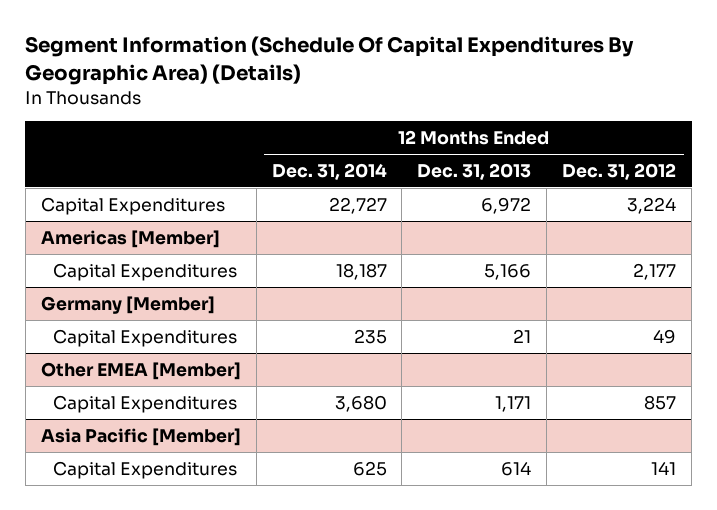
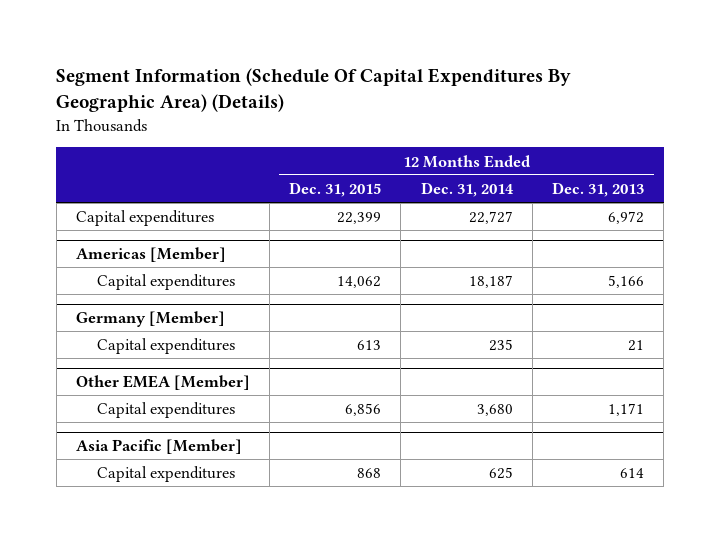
- | 12 Months Ended Dec. 31, 2014 | 12 Months Ended Dec. 31, 2013 | 12 Months Ended Dec. 31, 2012
+ | 12 Months Ended Dec. 31, 2015 | 12 Months Ended Dec. 31, 2014 | 12 Months Ended Dec. 31, 2013
- Capital Expenditures | 22,727 | 6,972 | 3,224
+ Capital expenditures | 22,399 | 22,727 | 6,972
@ Americas [Member]
- Capital Expenditures | 18,187 | 5,166 | 2,177
+ Capital expenditures | 14,062 | 18,187 | 5,166
@ Germany [Member]
- Capital Expenditures | 235 | 21 | 49
+ Capital expenditures | 613 | 235 | 21
@ Other EMEA [Member]
- Capital Expenditures | 3,680 | 1,171 | 857
+ Capital expenditures | 6,856 | 3,680 | 1,171
@ Asia Pacific [Member]
- Capital Expenditures | 625 | 614 | 141
+ Capital expenditures | 868 | 625 | 614

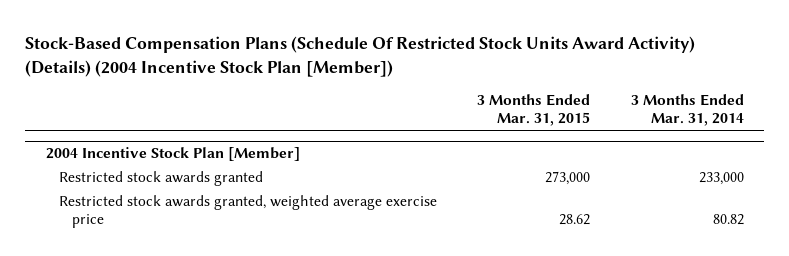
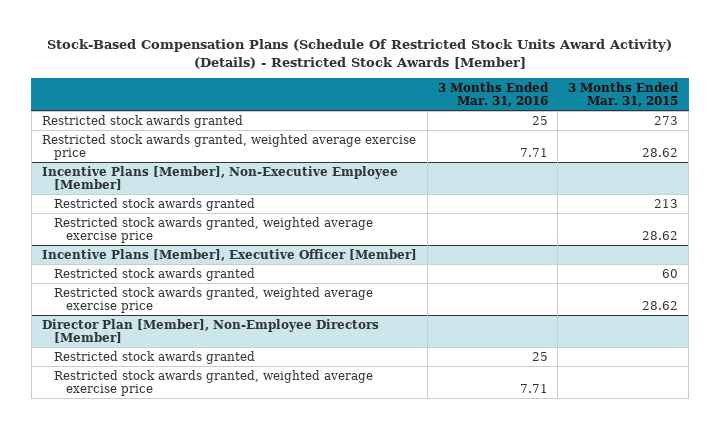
- Stock-Based Compensation Plans (Schedule Of Restricted Stock Units Award Activity) (Details) (2004 Incentive Stock Plan [Member])
+ Stock-Based Compensation Plans (Schedule Of Restricted Stock Units Award Activity) (Details) - Restricted Stock Awards [Member]
- | 3 Months Ended Mar. 31, 2015 | 3 Months Ended Mar. 31, 2014
+ | 3 Months Ended Mar. 31, 2016 | 3 Months Ended Mar. 31, 2015
- 2004 Incentive Stock Plan [Member]
- Restricted stock awards granted | 273,000 | 233,000
+ Restricted stock awards granted | 25 | 273
+ Incentive Plans [Member], Non-Executive Employee [Member]
+ Restricted stock awards granted | | 213
+ Restricted stock awards granted, weighted average exercise price | | 28.62
+ Incentive Plans [Member], Executive Officer [Member]
+ Restricted stock awards granted | | 60
+ Restricted stock awards granted, weighted average exercise price | | 28.62
+ Director Plan [Member], Non-Employee Directors [Member]
+ Restricted stock awards granted | 25 |
+ Restricted stock awards granted, weighted average exercise price | 7.71 |

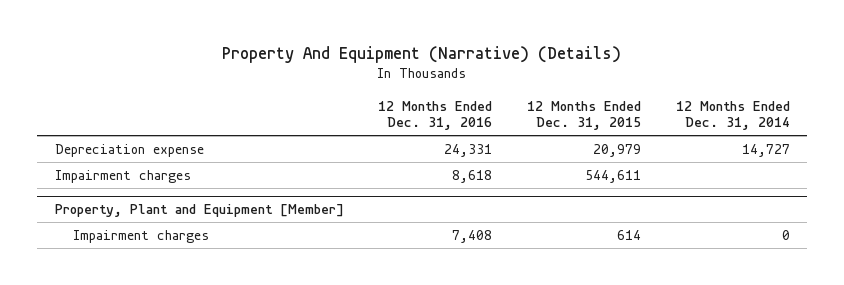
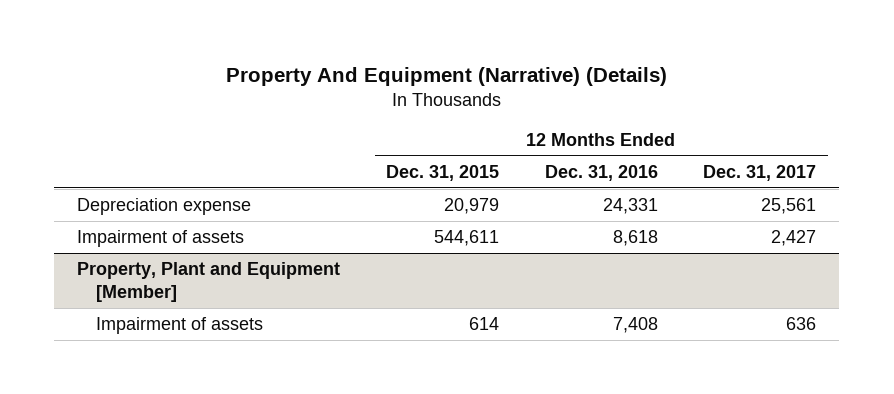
- | 12 Months Ended Dec. 31, 2016 | 12 Months Ended Dec. 31, 2015 | 12 Months Ended Dec. 31, 2014
+ | 12 Months Ended Dec. 31, 2015 | 12 Months Ended Dec. 31, 2016 | 12 Months Ended Dec. 31, 2017
- Impairment charges | 8,618 | 544,611 |
+ Impairment of assets | 544,611 | 8,618 | 2,427
@ Property, Plant and Equipment [Member]
- Impairment charges | 7,408 | 614 | 0
+ Impairment of assets | 614 | 7,408 | 636

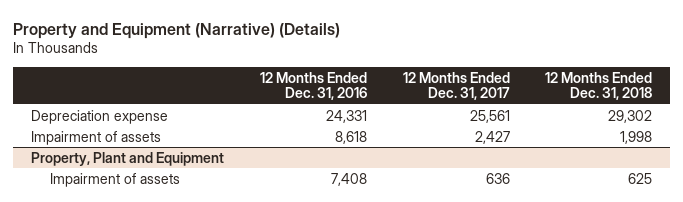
- Property And Equipment (Narrative) (Details)
+ Property and Equipment (Narrative) (Details)
- | 12 Months Ended Dec. 31, 2015 | 12 Months Ended Dec. 31, 2016 | 12 Months Ended Dec. 31, 2017
+ | 12 Months Ended Dec. 31, 2016 | 12 Months Ended Dec. 31, 2017 | 12 Months Ended Dec. 31, 2018
- Property, Plant and Equipment [Member]
+ Property, Plant and Equipment

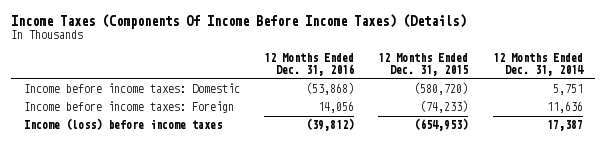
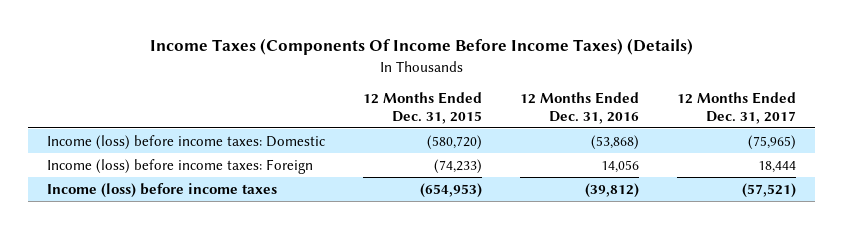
- | 12 Months Ended Dec. 31, 2016 | 12 Months Ended Dec. 31, 2015 | 12 Months Ended Dec. 31, 2014
+ | 12 Months Ended Dec. 31, 2015 | 12 Months Ended Dec. 31, 2016 | 12 Months Ended Dec. 31, 2017
- Income before income taxes: Domestic | (53,868) | (580,720) | 5,751
- Income before income taxes: Foreign | 14,056 | (74,233) | 11,636
+ Income (loss) before income taxes: Domestic | (580,720) | (53,868) | (75,965)
+ Income (loss) before income taxes: Foreign | (74,233) | 14,056 | 18,444

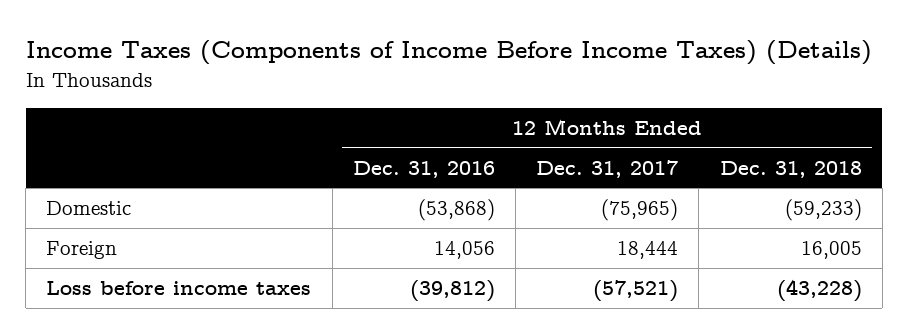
- Income Taxes (Components Of Income Before Income Taxes) (Details)
+ Income Taxes (Components of Income Before Income Taxes) (Details)
- | 12 Months Ended Dec. 31, 2015 | 12 Months Ended Dec. 31, 2016 | 12 Months Ended Dec. 31, 2017
+ | 12 Months Ended Dec. 31, 2016 | 12 Months Ended Dec. 31, 2017 | 12 Months Ended Dec. 31, 2018
- Income (loss) before income taxes: Domestic | (580,720) | (53,868) | (75,965)
- Income (loss) before income taxes: Foreign | (74,233) | 14,056 | 18,444
- Income (loss) before income taxes | (654,953) | (39,812) | (57,521)
+ Domestic | (53,868) | (75,965) | (59,233)
+ Foreign | 14,056 | 18,444 | 16,005
+ Loss before income taxes | (39,812) | (57,521) | (43,228)

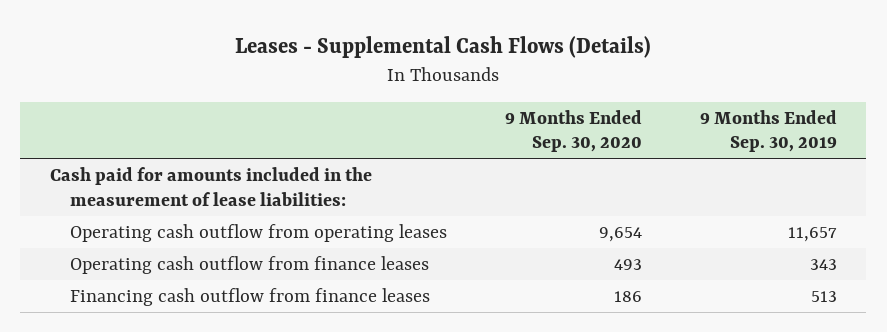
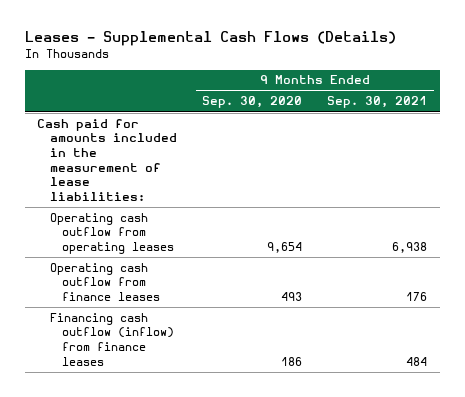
- | 9 Months Ended Sep. 30, 2020 | 9 Months Ended Sep. 30, 2019
+ | 9 Months Ended Sep. 30, 2020 | 9 Months Ended Sep. 30, 2021
- Financing cash outflow from finance leases | 186 | 513
+ Financing cash outflow (inflow) from finance leases | 186 | 484

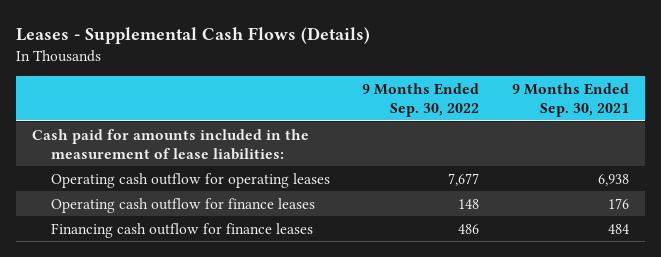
- | 9 Months Ended Sep. 30, 2020 | 9 Months Ended Sep. 30, 2021
+ | 9 Months Ended Sep. 30, 2022 | 9 Months Ended Sep. 30, 2021
- Operating cash outflow from operating leases | 9,654 | 6,938
- Operating cash outflow from finance leases | 493 | 176
- Financing cash outflow (inflow) from finance leases | 186 | 484
+ Operating cash outflow for operating leases | 7,677 | 6,938
+ Operating cash outflow for finance leases | 148 | 176
+ Financing cash outflow for finance leases | 486 | 484

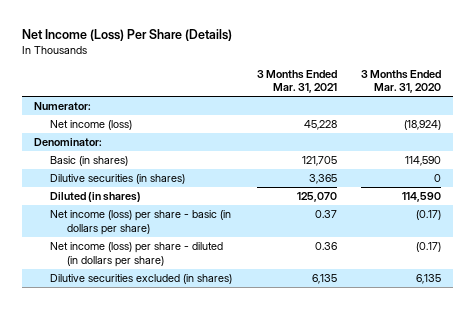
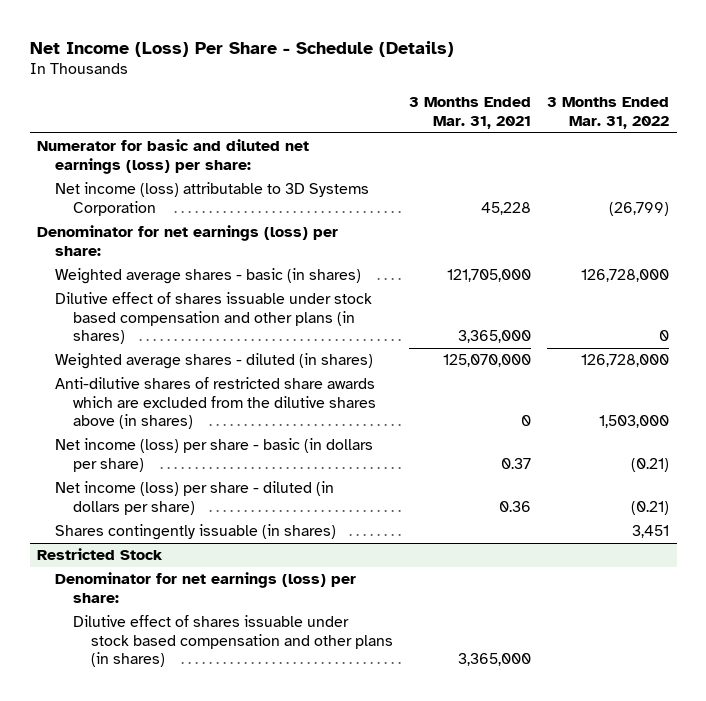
- Net Income (Loss) Per Share (Details)
+ Net Income (Loss) Per Share - Schedule (Details)
- | 3 Months Ended Mar. 31, 2021 | 3 Months Ended Mar. 31, 2020
+ | 3 Months Ended Mar. 31, 2021 | 3 Months Ended Mar. 31, 2022
- Numerator:
- Net income (loss) | 45,228 | (18,924)
- Denominator:
- Basic (in shares) | 121,705 | 114,590
- Dilutive securities (in shares) | 3,365 | 0
- Diluted (in shares) | 125,070 | 114,590
+ Numerator for basic and diluted net earnings (loss) per share:
+ Net income (loss) attributable to 3D Systems Corporation | 45,228 | (26,799)
+ Denominator for net earnings (loss) per share:
+ Weighted average shares - basic (in shares) | 121,705,000 | 126,728,000
+ Dilutive effect of shares issuable under stock based compensation and other plans (in shares) | 3,365,000 | 0
+ Weighted average shares - diluted (in shares) | 125,070,000 | 126,728,000
+ Anti-dilutive shares of restricted share awards which are excluded from the dilutive shares above (in shares) | 0 | 1,503,000
- Dilutive securities excluded (in shares) | 6,135 | 6,135
+ Shares contingently issuable (in shares) | | 3,451
+ Restricted Stock
+ Denominator for net earnings (loss) per share:
+ Dilutive effect of shares issuable under stock based compensation and other plans (in shares) | 3,365,000 |

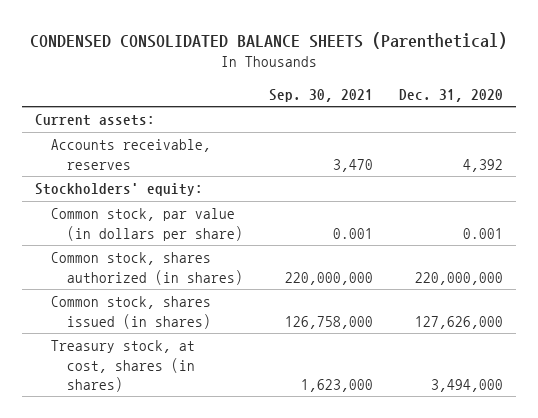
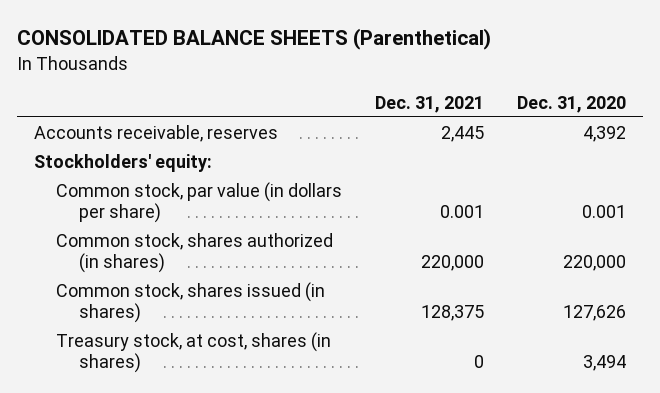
- CONDENSED CONSOLIDATED BALANCE SHEETS (Parenthetical)
+ CONSOLIDATED BALANCE SHEETS (Parenthetical)
- | Sep. 30, 2021 | Dec. 31, 2020
+ | Dec. 31, 2021 | Dec. 31, 2020
- Current assets:
- Common stock, shares authorized (in shares) | 220,000,000 | 220,000,000
- Common stock, shares issued (in shares) | 126,758,000 | 127,626,000
- Treasury stock, at cost, shares (in shares) | 1,623,000 | 3,494,000
+ Common stock, shares authorized (in shares) | 220,000 | 220,000
+ Common stock, shares issued (in shares) | 128,375 | 127,626
+ Treasury stock, at cost, shares (in shares) | 0 | 3,494

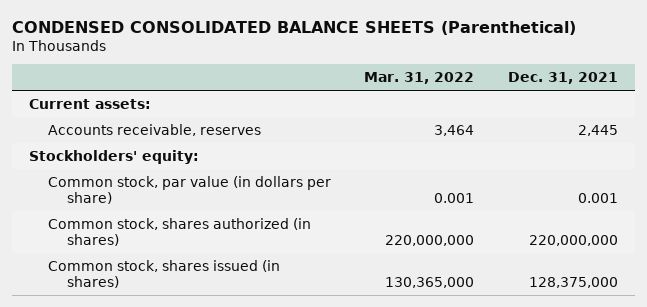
- CONSOLIDATED BALANCE SHEETS (Parenthetical)
+ CONDENSED CONSOLIDATED BALANCE SHEETS (Parenthetical)
- | Dec. 31, 2021 | Dec. 31, 2020
+ | Mar. 31, 2022 | Dec. 31, 2021
+ Current assets:
- Common stock, shares authorized (in shares) | 220,000 | 220,000
- Common stock, shares issued (in shares) | 128,375 | 127,626
- Treasury stock, at cost, shares (in shares) | 0 | 3,494
+ Common stock, shares authorized (in shares) | 220,000,000 | 220,000,000
+ Common stock, shares issued (in shares) | 130,365,000 | 128,375,000

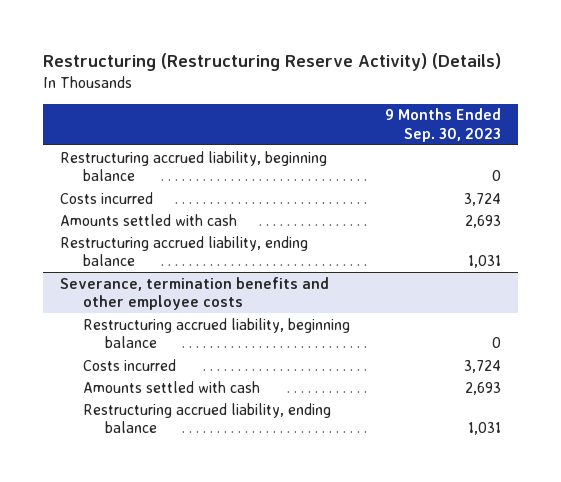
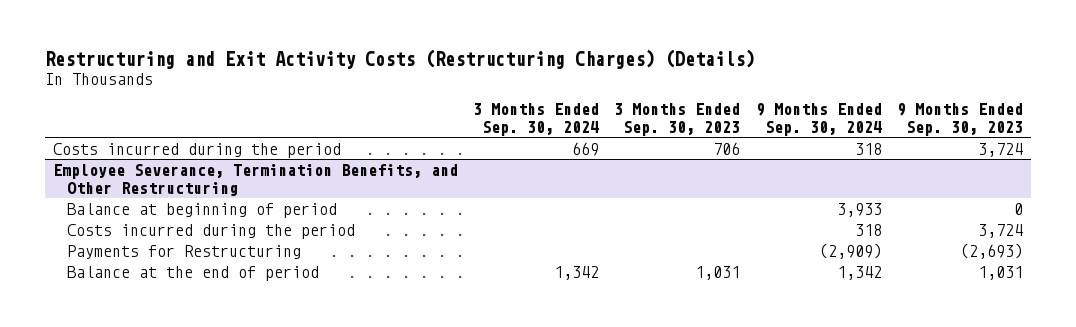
- Restructuring (Restructuring Reserve Activity) (Details)
+ Restructuring and Exit Activity Costs (Restructuring Charges) (Details)
- | 9 Months Ended Sep. 30, 2023
+ | 3 Months Ended Sep. 30, 2024 | 3 Months Ended Sep. 30, 2023 | 9 Months Ended Sep. 30, 2024 | 9 Months Ended Sep. 30, 2023
- Restructuring accrued liability, beginning balance | 0
- Costs incurred | 3,724
- Amounts settled with cash | 2,693
- Restructuring accrued liability, ending balance | 1,031
- Severance, termination benefits and other employee costs
- Restructuring accrued liability, beginning balance | 0
- Costs incurred | 3,724
- Amounts settled with cash | 2,693
- Restructuring accrued liability, ending balance | 1,031
+ Costs incurred during the period | 669 | 706 | 318 | 3,724
+ Employee Severance, Termination Benefits, and Other Restructuring
+ Balance at beginning of period | | | 3,933 | 0
+ Costs incurred during the period | | | 318 | 3,724
+ Payments for Restructuring | | | (2,909) | (2,693)
+ Balance at the end of period | 1,342 | 1,031 | 1,342 | 1,031

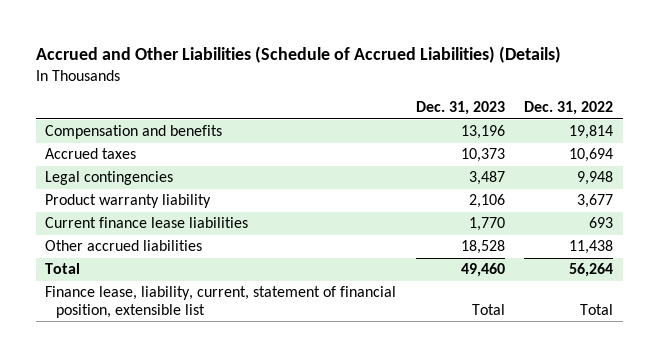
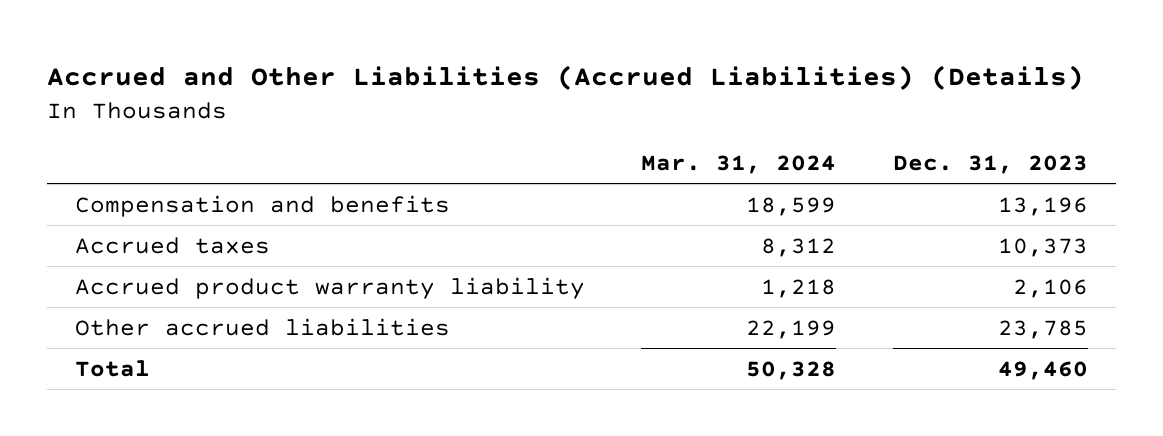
- Accrued and Other Liabilities (Schedule of Accrued Liabilities) (Details)
+ Accrued and Other Liabilities (Accrued Liabilities) (Details)
- | Dec. 31, 2023 | Dec. 31, 2022
+ | Mar. 31, 2024 | Dec. 31, 2023
- Legal contingencies | 3,487 | 9,948
- Product warranty liability | 2,106 | 3,677
- Current finance lease liabilities | 1,770 | 693
- Other accrued liabilities | 18,528 | 11,438
+ Accrued product warranty liability | 1,218 | 2,106
+ Other accrued liabilities | 22,199 | 23,785
- Finance lease, liability, current, statement of financial position, extensible list | Total | Total

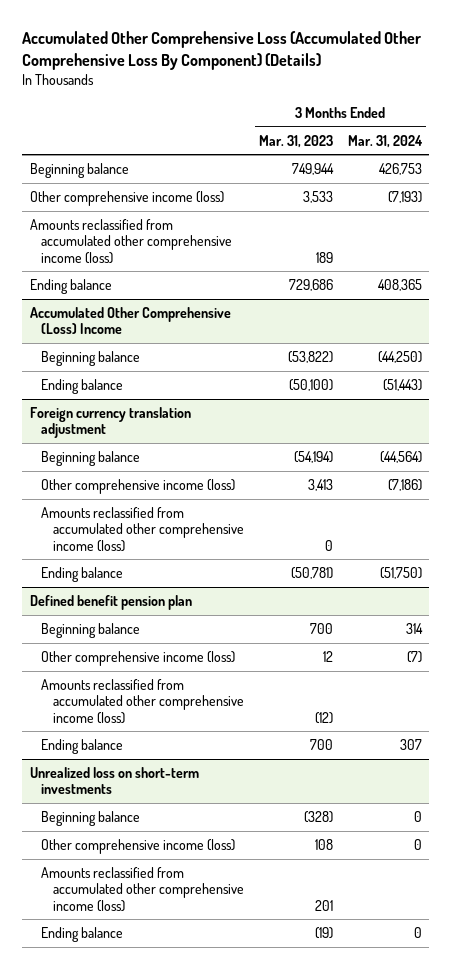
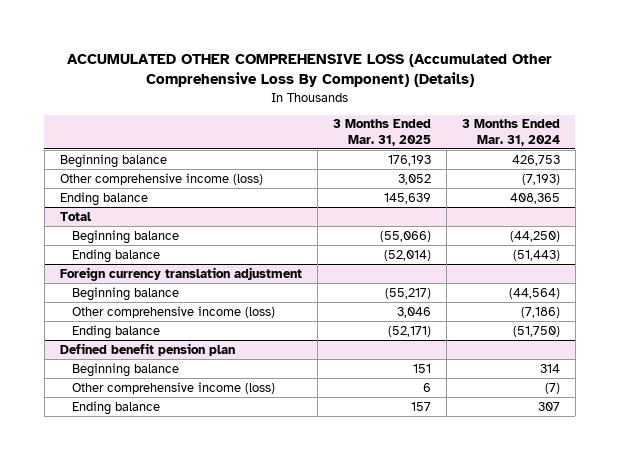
- Accumulated Other Comprehensive Loss (Accumulated Other Comprehensive Loss By Component) (Details)
+ ACCUMULATED OTHER COMPREHENSIVE LOSS (Accumulated Other Comprehensive Loss By Component) (Details)
- | 3 Months Ended Mar. 31, 2023 | 3 Months Ended Mar. 31, 2024
+ | 3 Months Ended Mar. 31, 2025 | 3 Months Ended Mar. 31, 2024
- Amounts reclassified from accumulated other comprehensive income (loss) | 189 |
- Accumulated Other Comprehensive (Loss) Income
+ Total
@ Foreign currency translation adjustment
- Amounts reclassified from accumulated other comprehensive income (loss) | 0 |
@ Defined benefit pension plan
- Amounts reclassified from accumulated other comprehensive income (loss) | (12) |
- Unrealized loss on short-term investments
- Beginning balance | (328) | 0
- Other comprehensive income (loss) | 108 | 0
- Amounts reclassified from accumulated other comprehensive income (loss) | 201 |
- Ending balance | (19) | 0

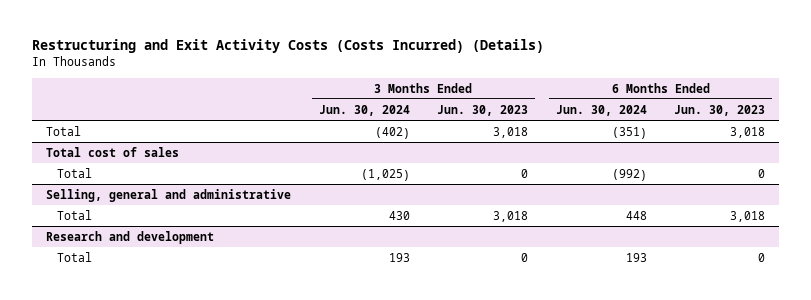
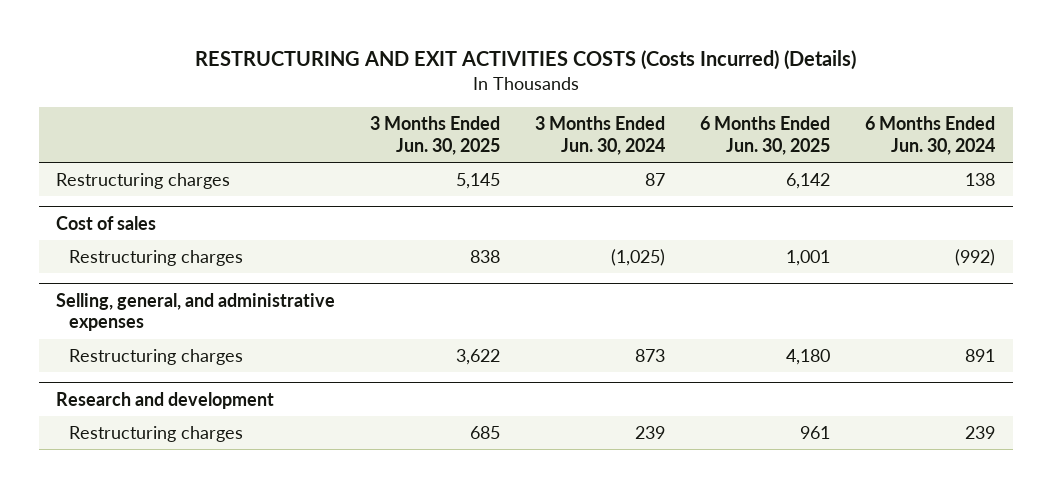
- Restructuring and Exit Activity Costs (Costs Incurred) (Details)
+ RESTRUCTURING AND EXIT ACTIVITIES COSTS (Costs Incurred) (Details)
- | 3 Months Ended Jun. 30, 2024 | 3 Months Ended Jun. 30, 2023 | 6 Months Ended Jun. 30, 2024 | 6 Months Ended Jun. 30, 2023
+ | 3 Months Ended Jun. 30, 2025 | 3 Months Ended Jun. 30, 2024 | 6 Months Ended Jun. 30, 2025 | 6 Months Ended Jun. 30, 2024
- Total | (402) | 3,018 | (351) | 3,018
- Total cost of sales
- Total | (1,025) | 0 | (992) | 0
- Selling, general and administrative
- Total | 430 | 3,018 | 448 | 3,018
+ Restructuring charges | 5,145 | 87 | 6,142 | 138
+ Cost of sales
+ Restructuring charges | 838 | (1,025) | 1,001 | (992)
+ Selling, general, and administrative expenses
+ Restructuring charges | 3,622 | 873 | 4,180 | 891
@ Research and development
- Total | 193 | 0 | 193 | 0
+ Restructuring charges | 685 | 239 | 961 | 239

